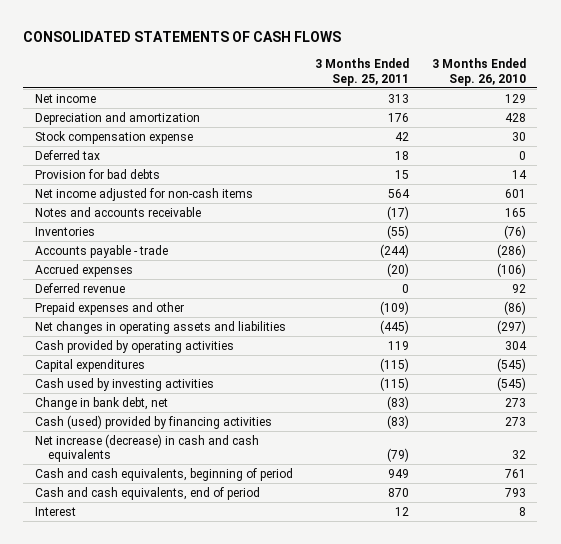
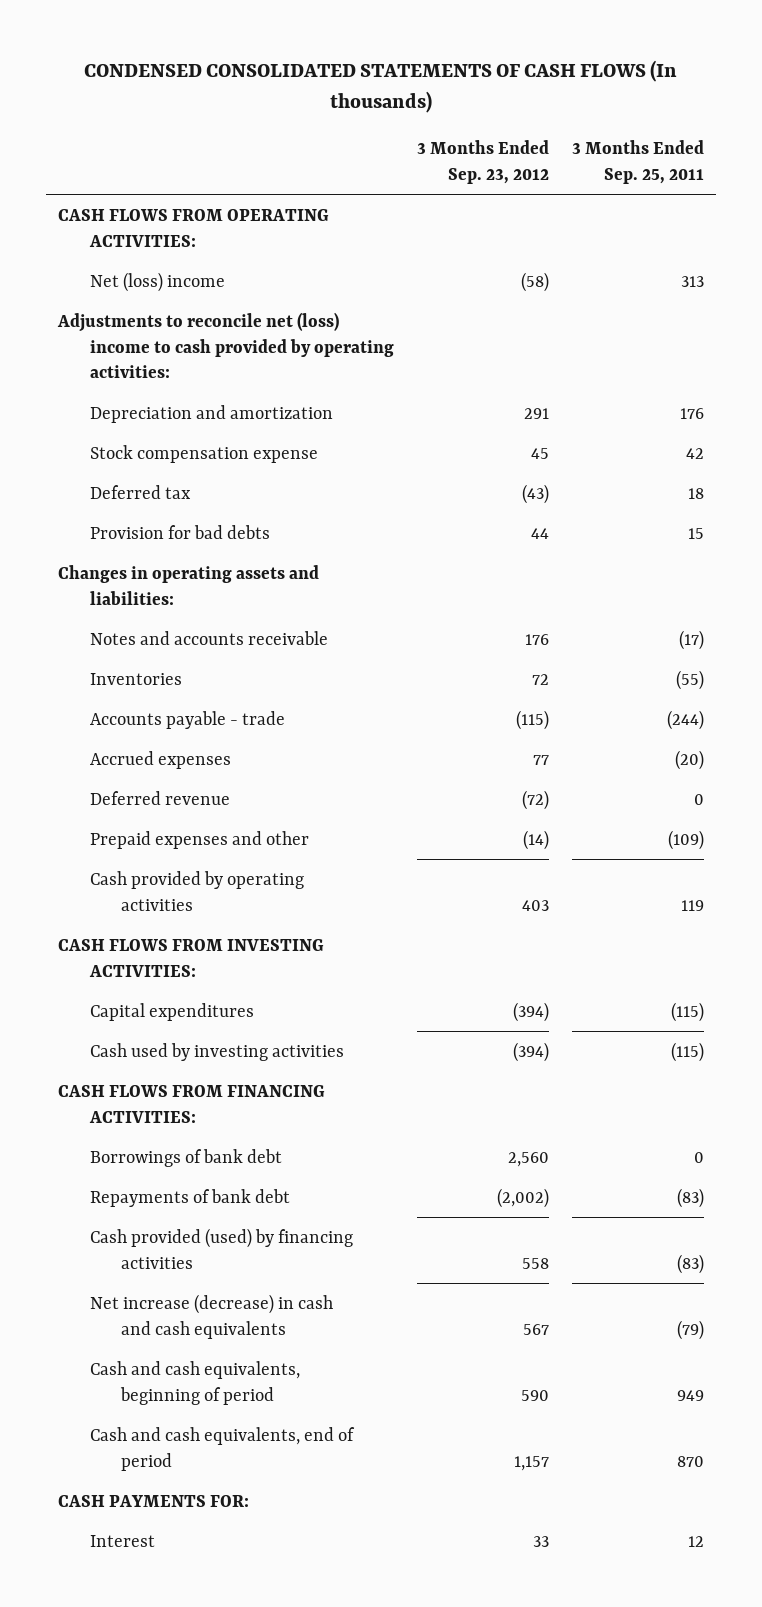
- CONSOLIDATED STATEMENTS OF CASH FLOWS
+ CONDENSED CONSOLIDATED STATEMENTS OF CASH FLOWS (In thousands)
- | 3 Months Ended Sep. 25, 2011 | 3 Months Ended Sep. 26, 2010
+ | 3 Months Ended Sep. 23, 2012 | 3 Months Ended Sep. 25, 2011
- Net income | 313 | 129
+ CASH FLOWS FROM OPERATING ACTIVITIES:
+ Net (loss) income | (58) | 313
+ Adjustments to reconcile net (loss) income to cash provided by operating activities:
- Net income adjusted for non-cash items | 564 | 601
+ Changes in operating assets and liabilities:
- Net changes in operating assets and liabilities | (445) | (297)
+ CASH FLOWS FROM INVESTING ACTIVITIES:
- Change in bank debt, net | (83) | 273
- Cash (used) provided by financing activities | (83) | 273
+ CASH FLOWS FROM FINANCING ACTIVITIES:
+ Borrowings of bank debt | 2,560 | 0
+ Repayments of bank debt | (2,002) | (83)
+ Cash provided (used) by financing activities | 558 | (83)
+ CASH PAYMENTS FOR:

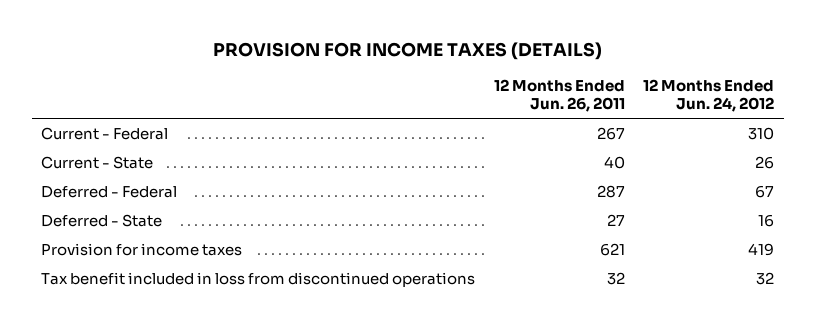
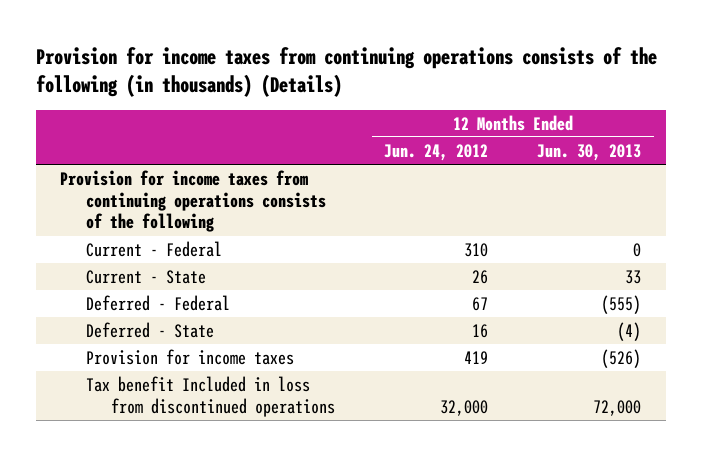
- PROVISION FOR INCOME TAXES (DETAILS)
+ Provision for income taxes from continuing operations consists of the following (in thousands) (Details)
- | 12 Months Ended Jun. 26, 2011 | 12 Months Ended Jun. 24, 2012
+ | 12 Months Ended Jun. 24, 2012 | 12 Months Ended Jun. 30, 2013
+ Provision for income taxes from continuing operations consists of the following
- Tax benefit included in loss from discontinued operations | 32 | 32
+ Tax benefit Included in loss from discontinued operations | 32,000 | 72,000

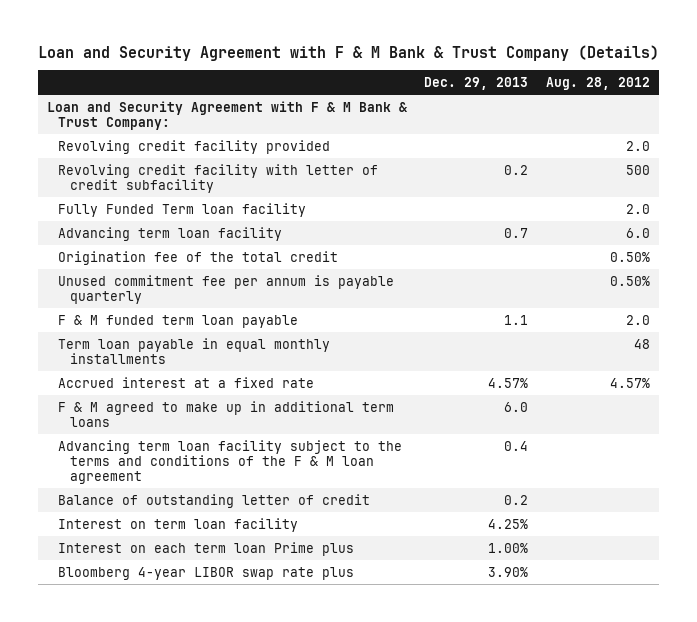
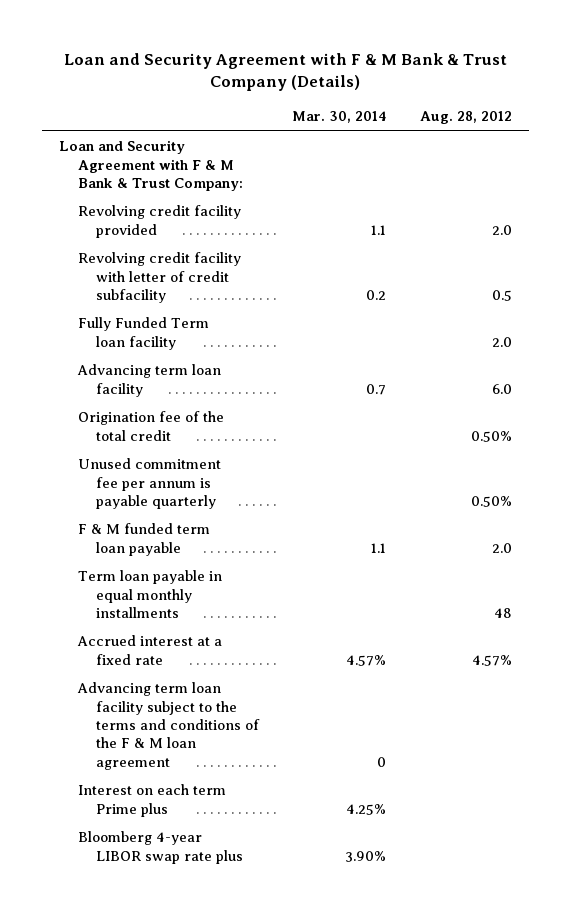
- | Dec. 29, 2013 | Aug. 28, 2012
+ | Mar. 30, 2014 | Aug. 28, 2012
- Revolving credit facility with letter of credit subfacility | 0.2 | 500
+ Revolving credit facility with letter of credit subfacility | 0.2 | 0.5
- F & M agreed to make up in additional term loans | 6.0 |
- Balance of outstanding letter of credit | 0.2 |
- Interest on term loan facility | 4.25% |
- Interest on each term loan Prime plus | 1.00% |
+ Interest on each term Prime plus | 4.25% |

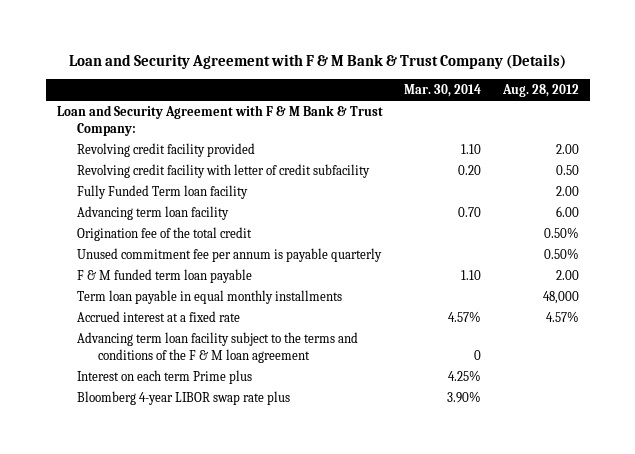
- Revolving credit facility provided | 1.1 | 2.0
- Revolving credit facility with letter of credit subfacility | 0.2 | 0.5
- Fully Funded Term loan facility | | 2.0
- Advancing term loan facility | 0.7 | 6.0
+ Revolving credit facility provided | 1.10 | 2.00
+ Revolving credit facility with letter of credit subfacility | 0.20 | 0.50
+ Fully Funded Term loan facility | | 2.00
+ Advancing term loan facility | 0.70 | 6.00
- F & M funded term loan payable | 1.1 | 2.0
- Term loan payable in equal monthly installments | | 48
+ F & M funded term loan payable | 1.10 | 2.00
+ Term loan payable in equal monthly installments | | 48,000

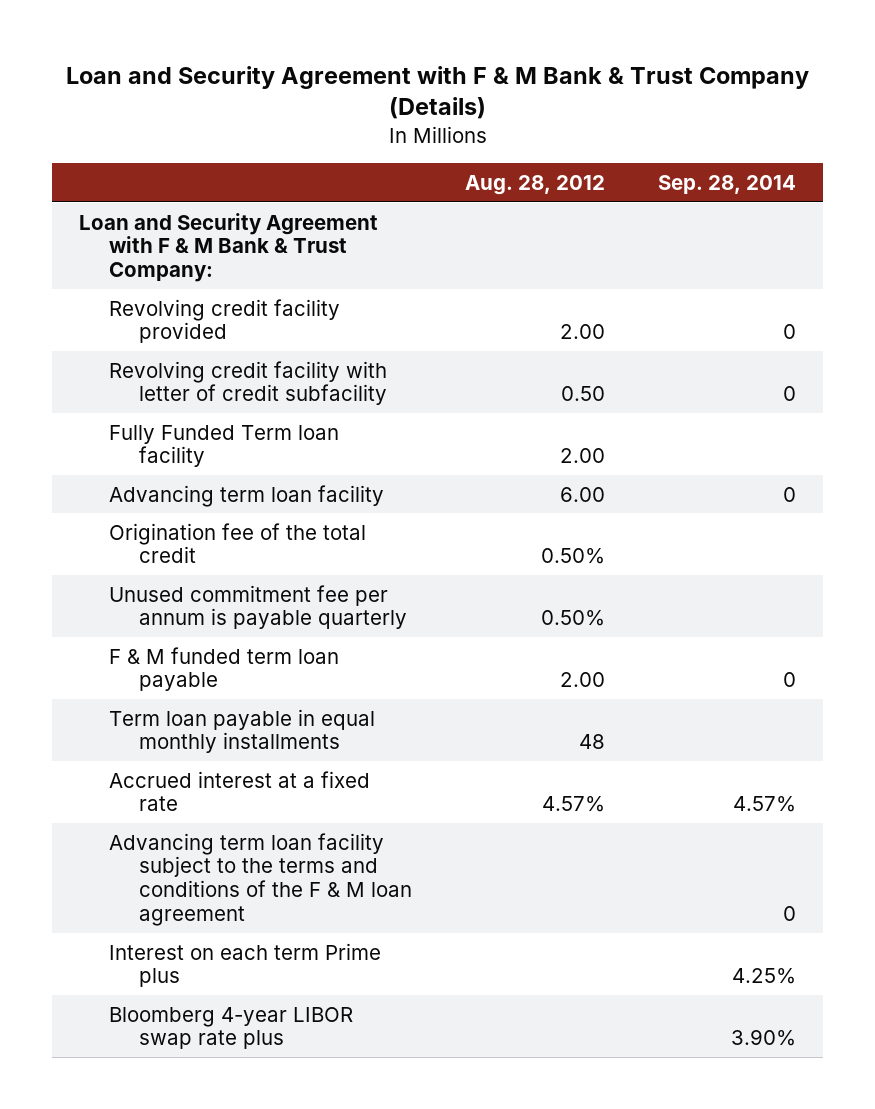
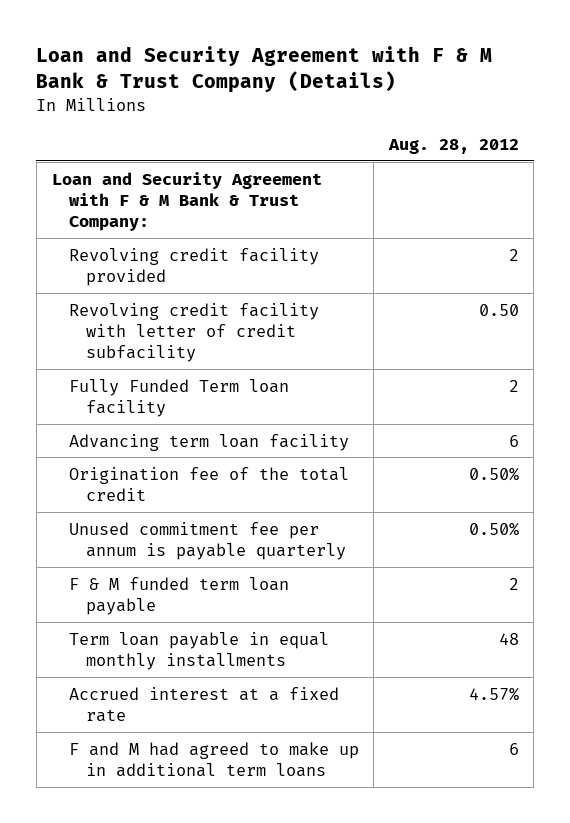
- | Aug. 28, 2012 | Sep. 28, 2014
+ | Aug. 28, 2012
- Revolving credit facility provided | 2.00 | 0
+ Revolving credit facility provided | 2
- Fully Funded Term loan facility | 2.00 |
- Advancing term loan facility | 6.00 | 0
+ Fully Funded Term loan facility | 2
+ Advancing term loan facility | 6
- F & M funded term loan payable | 2.00 | 0
+ F & M funded term loan payable | 2
- Advancing term loan facility subject to the terms and conditions of the F & M loan agreement | | 0
- Interest on each term Prime plus | | 4.25%
- Bloomberg 4-year LIBOR swap rate plus | | 3.90%
+ F and M had agreed to make up in additional term loans | 6

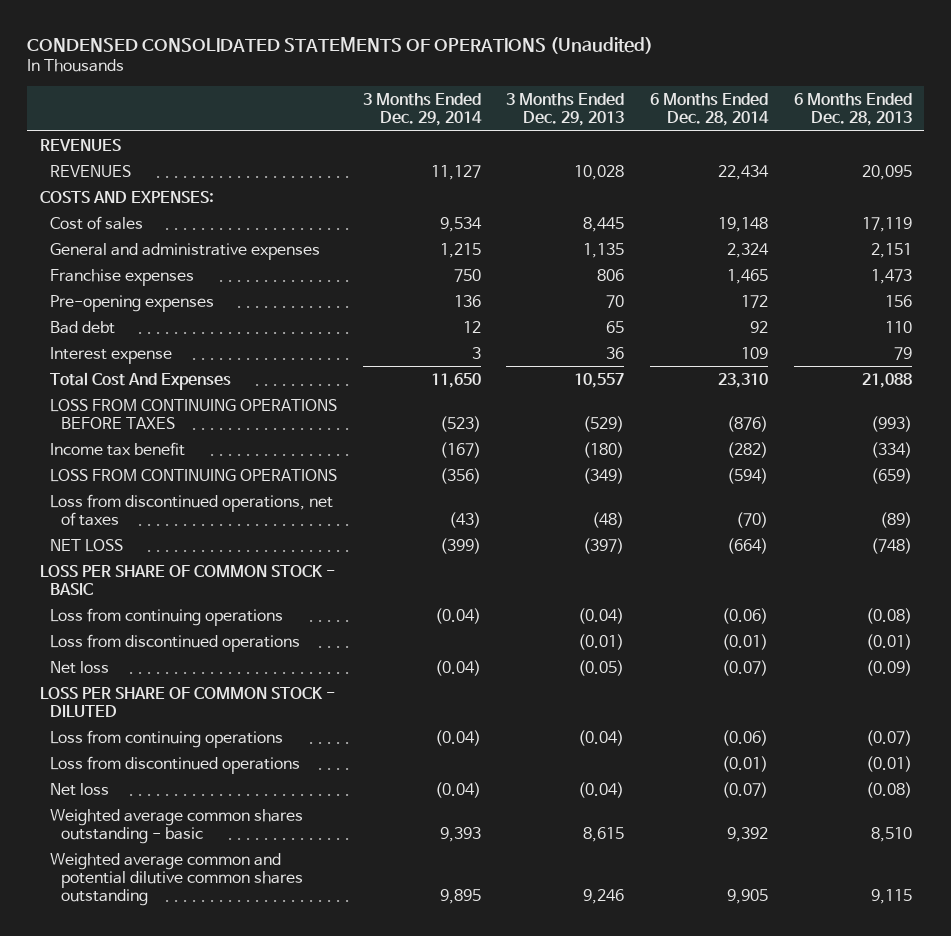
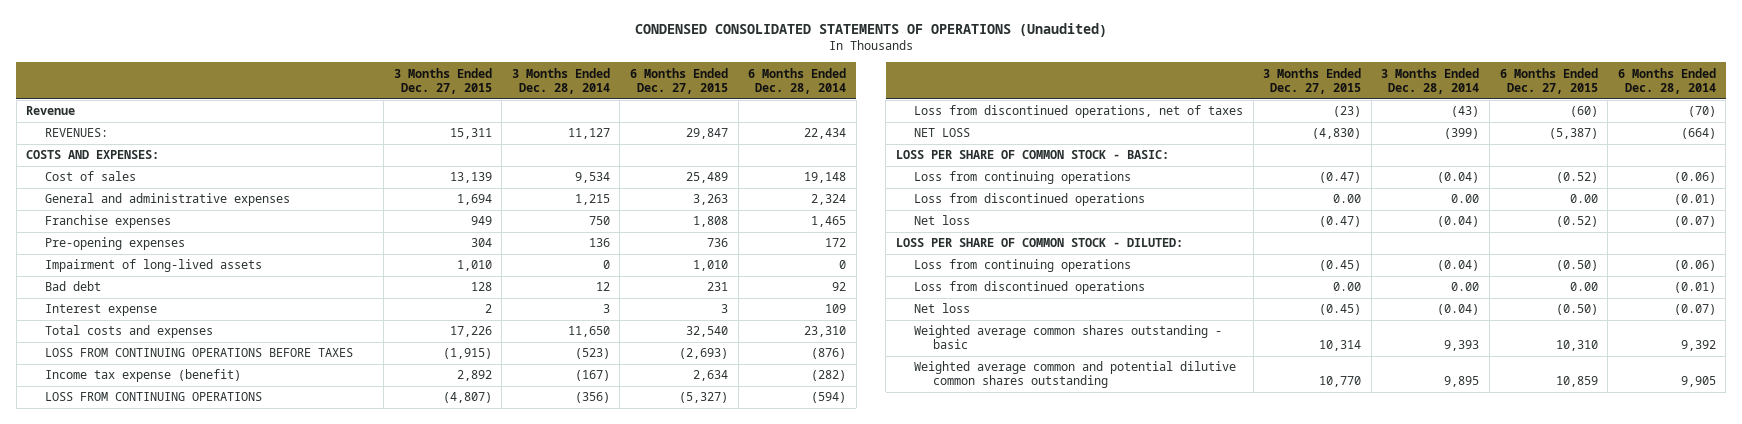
- | 3 Months Ended Dec. 29, 2014 | 3 Months Ended Dec. 29, 2013 | 6 Months Ended Dec. 28, 2014 | 6 Months Ended Dec. 28, 2013
+ | 3 Months Ended Dec. 27, 2015 | 3 Months Ended Dec. 28, 2014 | 6 Months Ended Dec. 27, 2015 | 6 Months Ended Dec. 28, 2014
- REVENUES
- REVENUES | 11,127 | 10,028 | 22,434 | 20,095
+ Revenue
+ REVENUES: | 15,311 | 11,127 | 29,847 | 22,434
+ Impairment of long-lived assets | 1,010 | 0 | 1,010 | 0
- Total Cost And Expenses | 11,650 | 10,557 | 23,310 | 21,088
+ Total costs and expenses | 17,226 | 11,650 | 32,540 | 23,310
- Income tax benefit | (167) | (180) | (282) | (334)
+ Income tax expense (benefit) | 2,892 | (167) | 2,634 | (282)
- LOSS PER SHARE OF COMMON STOCK - BASIC
+ LOSS PER SHARE OF COMMON STOCK - BASIC:
- LOSS PER SHARE OF COMMON STOCK - DILUTED
+ LOSS PER SHARE OF COMMON STOCK - DILUTED:

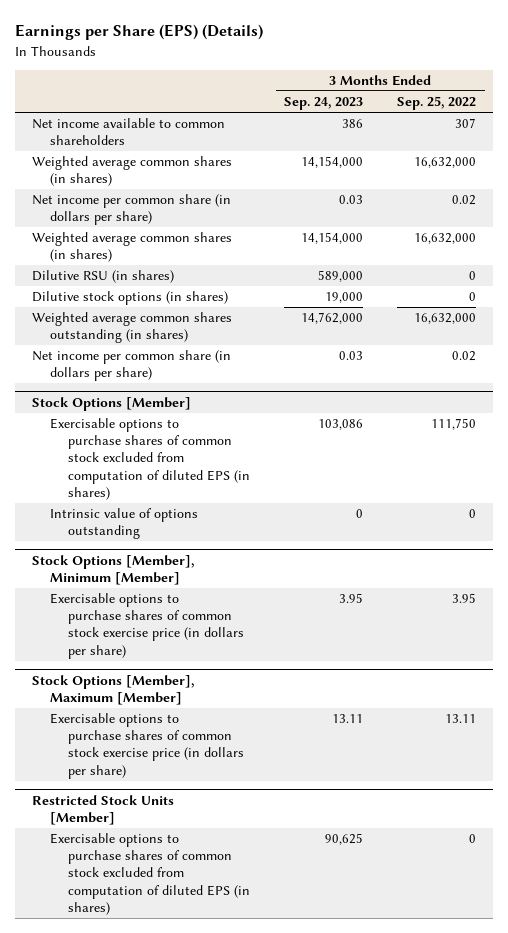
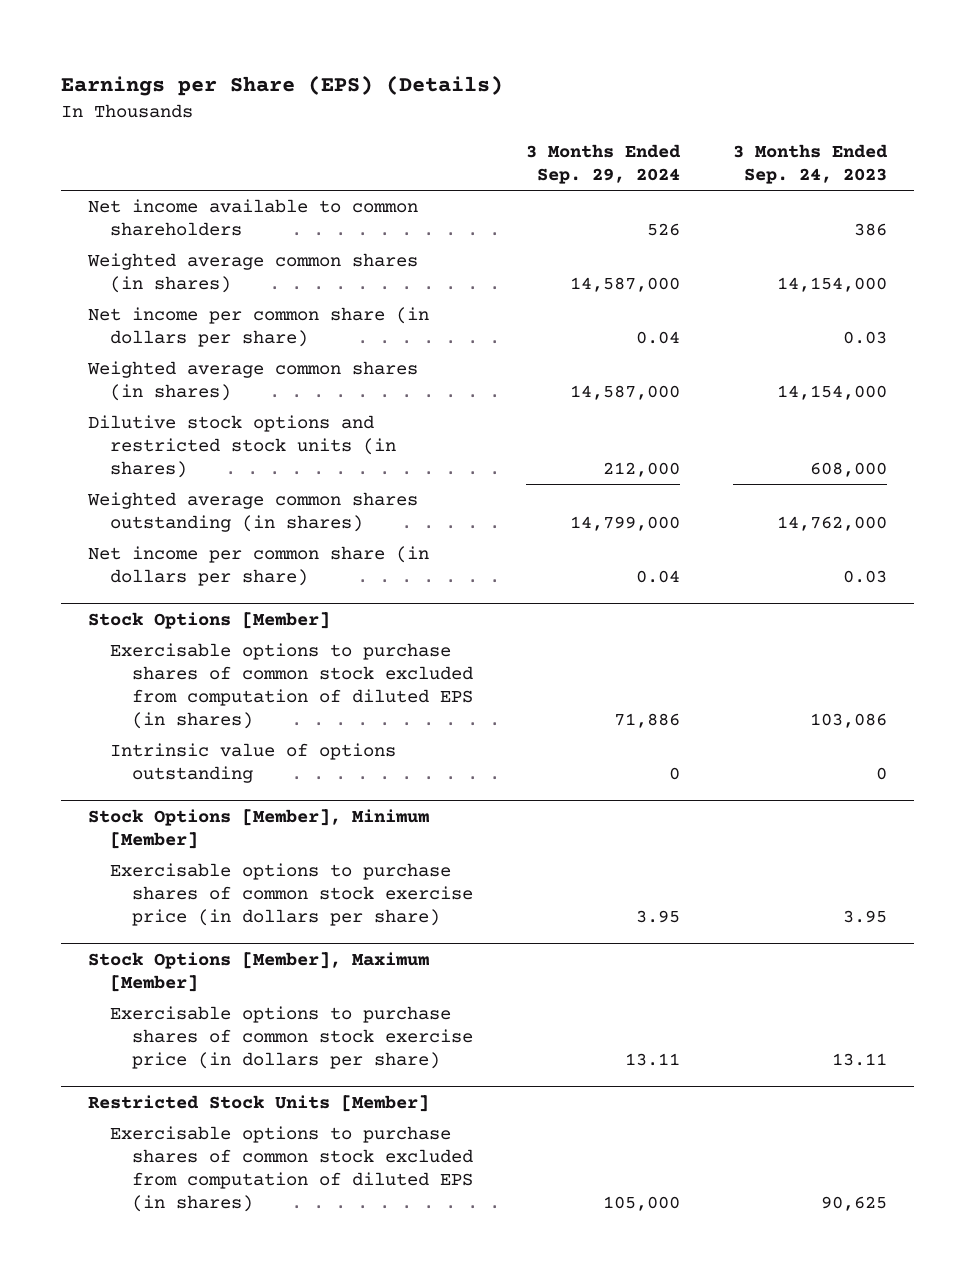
- | 3 Months Ended Sep. 24, 2023 | 3 Months Ended Sep. 25, 2022
+ | 3 Months Ended Sep. 29, 2024 | 3 Months Ended Sep. 24, 2023
- Dilutive RSU (in shares) | 589,000 | 0
- Dilutive stock options (in shares) | 19,000 | 0
+ Dilutive stock options and restricted stock units (in shares) | 212,000 | 608,000

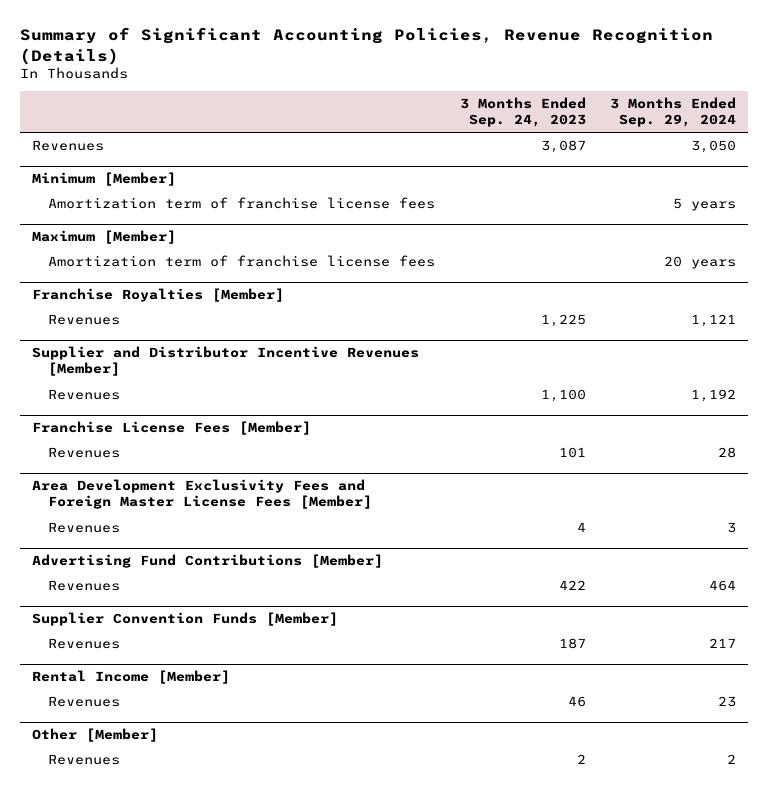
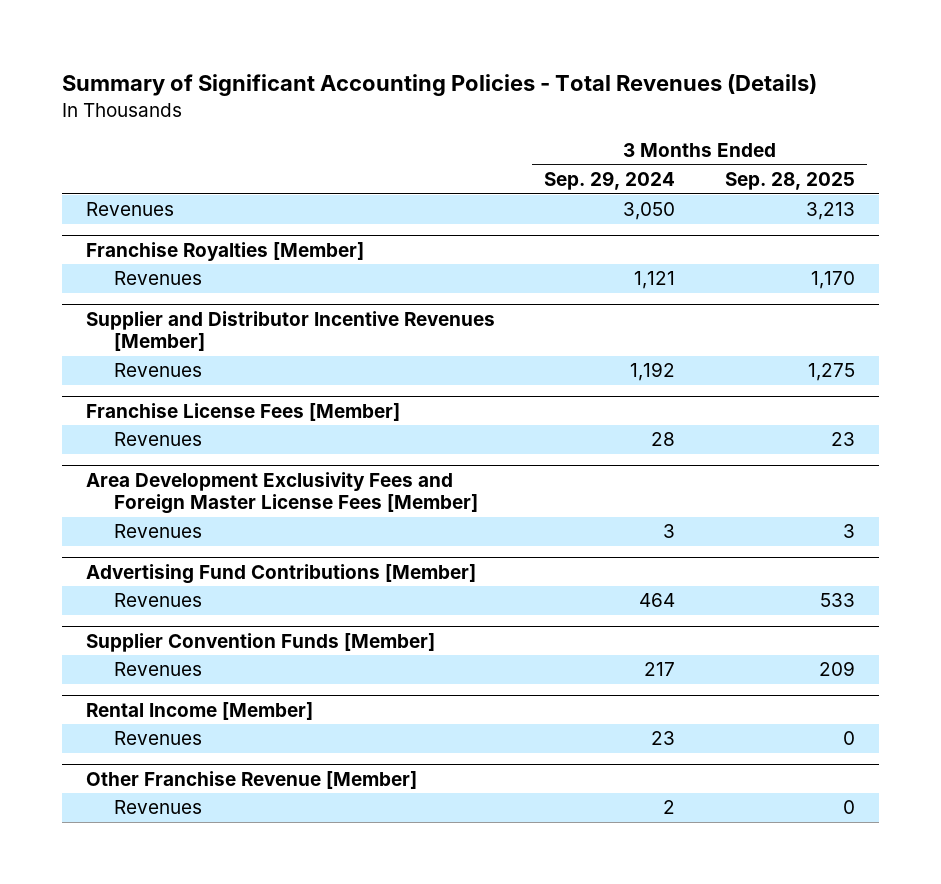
- Summary of Significant Accounting Policies, Revenue Recognition (Details)
+ Summary of Significant Accounting Policies - Total Revenues (Details)
- | 3 Months Ended Sep. 24, 2023 | 3 Months Ended Sep. 29, 2024
+ | 3 Months Ended Sep. 29, 2024 | 3 Months Ended Sep. 28, 2025
- Minimum [Member]
- Amortization term of franchise license fees | | 5 years
- Maximum [Member]
- Amortization term of franchise license fees | | 20 years
- Other [Member]
+ Other Franchise Revenue [Member]

